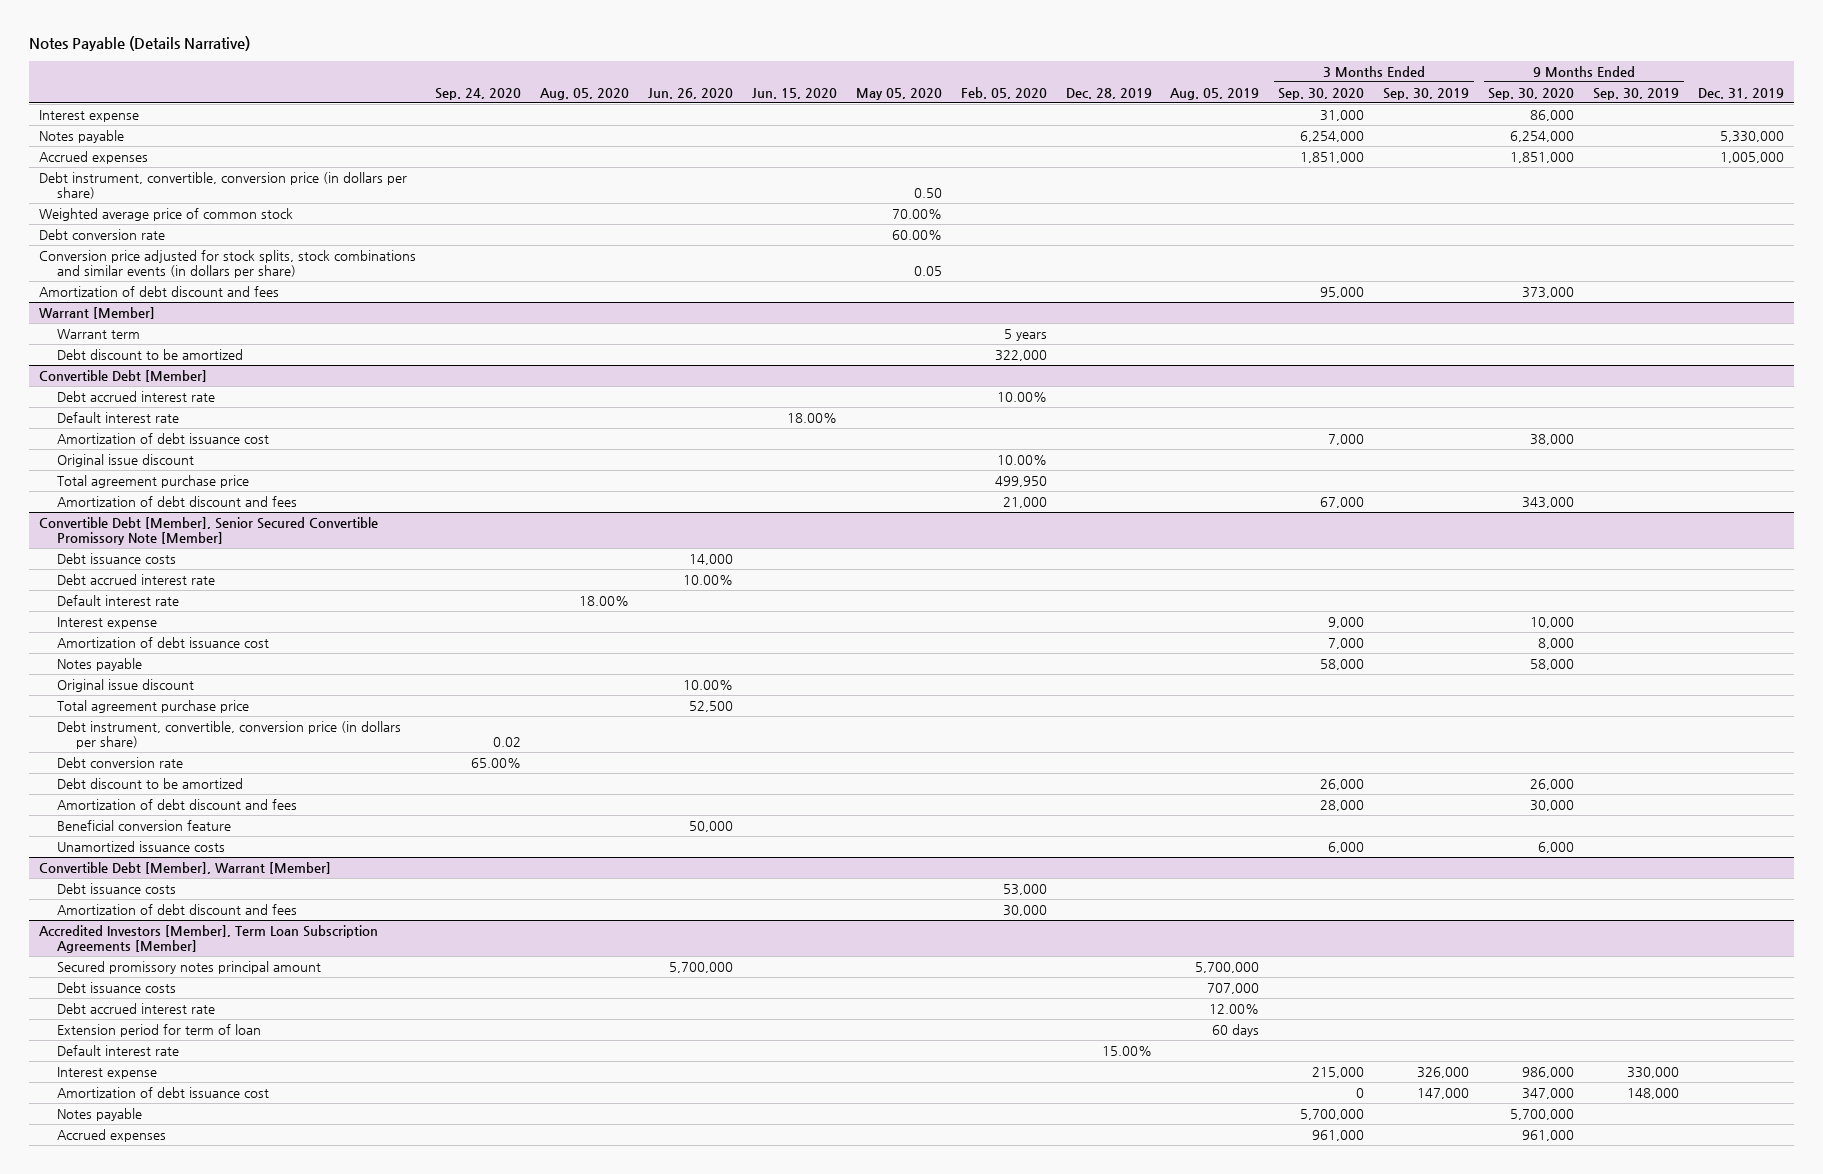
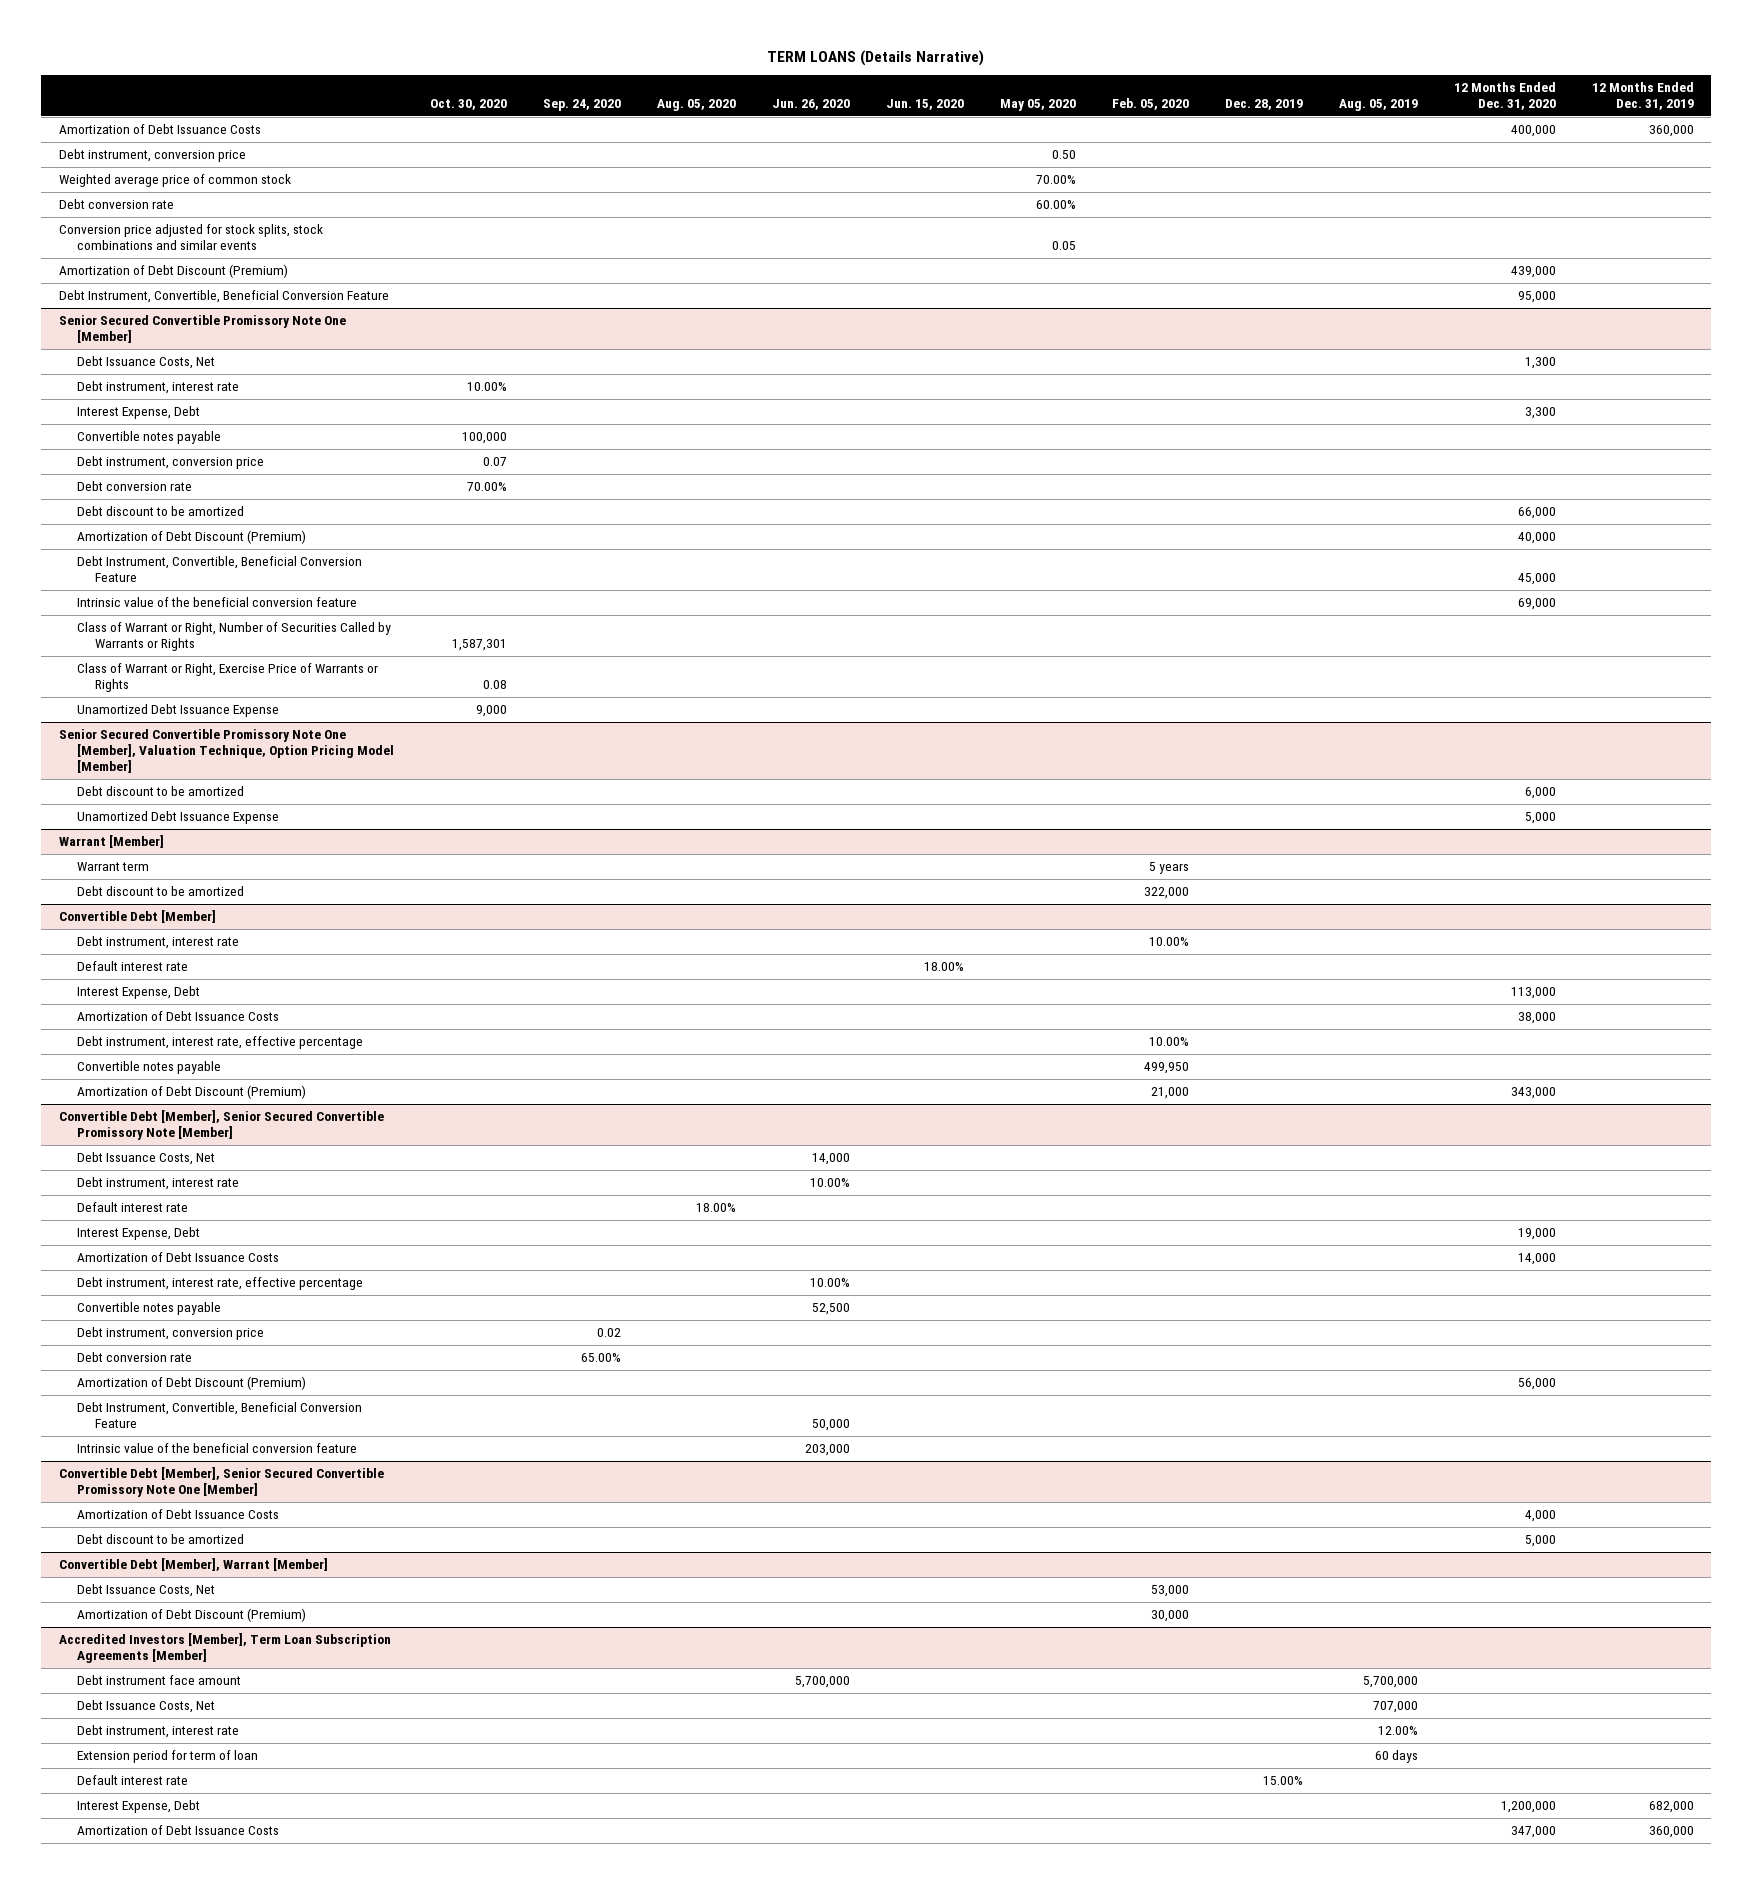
- Notes Payable (Details Narrative)
+ TERM LOANS (Details Narrative)
- | Sep. 24, 2020 | Aug. 05, 2020 | Jun. 26, 2020 | Jun. 15, 2020 | May 05, 2020 | Feb. 05, 2020 | Dec. 28, 2019 | Aug. 05, 2019 | 3 Months Ended Sep. 30, 2020 | 3 Months Ended Sep. 30, 2019 | 9 Months Ended Sep. 30, 2020 | 9 Months Ended Sep. 30, 2019 | Dec. 31, 2019
+ | Oct. 30, 2020 | Sep. 24, 2020 | Aug. 05, 2020 | Jun. 26, 2020 | Jun. 15, 2020 | May 05, 2020 | Feb. 05, 2020 | Dec. 28, 2019 | Aug. 05, 2019 | 12 Months Ended Dec. 31, 2020 | 12 Months Ended Dec. 31, 2019
- Interest expense | | | | | | | | | 31,000 | | 86,000 | |
- Notes payable | | | | | | | | | 6,254,000 | | 6,254,000 | | 5,330,000
- Accrued expenses | | | | | | | | | 1,851,000 | | 1,851,000 | | 1,005,000
- Debt instrument, convertible, conversion price (in dollars per share) | | | | | 0.50 | | | | | | | |
+ Amortization of Debt Issuance Costs | | | | | | | | | | 400,000 | 360,000
+ Debt instrument, conversion price | | | | | | 0.50 | | | | |
- Conversion price adjusted for stock splits, stock combinations and similar events (in dollars per share) | | | | | 0.05 | | | | | | | |
- Amortization of debt discount and fees | | | | | | | | | 95,000 | | 373,000 | |
+ Conversion price adjusted for stock splits, stock combinations and similar events | | | | | | 0.05 | | | | |
+ Amortization of Debt Discount (Premium) | | | | | | | | | | 439,000 |
+ Debt Instrument, Convertible, Beneficial Conversion Feature | | | | | | | | | | 95,000 |
+ Senior Secured Convertible Promissory Note One [Member]
+ Debt Issuance Costs, Net | | | | | | | | | | 1,300 |
+ Debt instrument, interest rate | 10.00% | | | | | | | | | |
+ Interest Expense, Debt | | | | | | | | | | 3,300 |
+ Convertible notes payable | 100,000 | | | | | | | | | |
+ Debt instrument, conversion price | 0.07 | | | | | | | | | |
+ Debt conversion rate | 70.00% | | | | | | | | | |
+ Debt discount to be amortized | | | | | | | | | | 66,000 |
+ Amortization of Debt Discount (Premium) | | | | | | | | | | 40,000 |
+ Debt Instrument, Convertible, Beneficial Conversion Feature | | | | | | | | | | 45,000 |
+ Intrinsic value of the beneficial conversion feature | | | | | | | | | | 69,000 |
+ Class of Warrant or Right, Number of Securities Called by Warrants or Rights | 1,587,301 | | | | | | | | | |
+ Class of Warrant or Right, Exercise Price of Warrants or Rights | 0.08 | | | | | | | | | |
+ Unamortized Debt Issuance Expense | 9,000 | | | | | | | | | |
+ Senior Secured Convertible Promissory Note One [Member], Valuation Technique, Option Pricing Model [Member]
+ Debt discount to be amortized | | | | | | | | | | 6,000 |
+ Unamortized Debt Issuance Expense | | | | | | | | | | 5,000 |
@ Convertible Debt [Member]
- Debt accrued interest rate | | | | | | 10.00% | | | | | | |
+ Debt instrument, interest rate | | | | | | | 10.00% | | | |
- Amortization of debt issuance cost | | | | | | | | | 7,000 | | 38,000 | |
- Original issue discount | | | | | | 10.00% | | | | | | |
- Total agreement purchase price | | | | | | 499,950 | | | | | | |
- Amortization of debt discount and fees | | | | | | 21,000 | | | 67,000 | | 343,000 | |
+ Interest Expense, Debt | | | | | | | | | | 113,000 |
+ Amortization of Debt Issuance Costs | | | | | | | | | | 38,000 |
+ Debt instrument, interest rate, effective percentage | | | | | | | 10.00% | | | |
+ Convertible notes payable | | | | | | | 499,950 | | | |
+ Amortization of Debt Discount (Premium) | | | | | | | 21,000 | | | 343,000 |
@ Convertible Debt [Member], Senior Secured Convertible Promissory Note [Member]
- Debt issuance costs | | | 14,000 | | | | | | | | | |
- Debt accrued interest rate | | | 10.00% | | | | | | | | | |
+ Debt Issuance Costs, Net | | | | 14,000 | | | | | | |
+ Debt instrument, interest rate | | | | 10.00% | | | | | | |
- Interest expense | | | | | | | | | 9,000 | | 10,000 | |
- Amortization of debt issuance cost | | | | | | | | | 7,000 | | 8,000 | |
- Notes payable | | | | | | | | | 58,000 | | 58,000 | |
- Original issue discount | | | 10.00% | | | | | | | | | |
- Total agreement purchase price | | | 52,500 | | | | | | | | | |
- Debt instrument, convertible, conversion price (in dollars per share) | 0.02 | | | | | | | | | | | |
+ Interest Expense, Debt | | | | | | | | | | 19,000 |
+ Amortization of Debt Issuance Costs | | | | | | | | | | 14,000 |
+ Debt instrument, interest rate, effective percentage | | | | 10.00% | | | | | | |
+ Convertible notes payable | | | | 52,500 | | | | | | |
+ Debt instrument, conversion price | | 0.02 | | | | | | | | |
- Debt discount to be amortized | | | | | | | | | 26,000 | | 26,000 | |
- Amortization of debt discount and fees | | | | | | | | | 28,000 | | 30,000 | |
- Beneficial conversion feature | | | 50,000 | | | | | | | | | |
- Unamortized issuance costs | | | | | | | | | 6,000 | | 6,000 | |
+ Amortization of Debt Discount (Premium) | | | | | | | | | | 56,000 |
+ Debt Instrument, Convertible, Beneficial Conversion Feature | | | | 50,000 | | | | | | |
+ Intrinsic value of the beneficial conversion feature | | | | 203,000 | | | | | | |
+ Convertible Debt [Member], Senior Secured Convertible Promissory Note One [Member]
+ Amortization of Debt Issuance Costs | | | | | | | | | | 4,000 |
+ Debt discount to be amortized | | | | | | | | | | 5,000 |
@ Convertible Debt [Member], Warrant [Member]
- Debt issuance costs | | | | | | 53,000 | | | | | | |
- Amortization of debt discount and fees | | | | | | 30,000 | | | | | | |
+ Debt Issuance Costs, Net | | | | | | | 53,000 | | | |
+ Amortization of Debt Discount (Premium) | | | | | | | 30,000 | | | |
@ Accredited Investors [Member], Term Loan Subscription Agreements [Member]
- Secured promissory notes principal amount | | | 5,700,000 | | | | | 5,700,000 | | | | |
- Debt issuance costs | | | | | | | | 707,000 | | | | |
- Debt accrued interest rate | | | | | | | | 12.00% | | | | |
+ Debt instrument face amount | | | | 5,700,000 | | | | | 5,700,000 | |
+ Debt Issuance Costs, Net | | | | | | | | | 707,000 | |
+ Debt instrument, interest rate | | | | | | | | | 12.00% | |
- Interest expense | | | | | | | | | 215,000 | 326,000 | 986,000 | 330,000 |
- Amortization of debt issuance cost | | | | | | | | | 0 | 147,000 | 347,000 | 148,000 |
- Notes payable | | | | | | | | | 5,700,000 | | 5,700,000 | |
- Accrued expenses | | | | | | | | | 961,000 | | 961,000 | |
+ Interest Expense, Debt | | | | | | | | | | 1,200,000 | 682,000
+ Amortization of Debt Issuance Costs | | | | | | | | | | 347,000 | 360,000

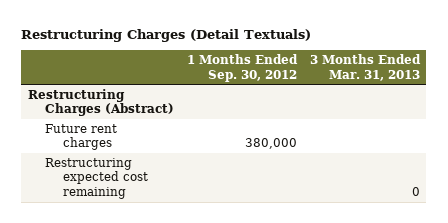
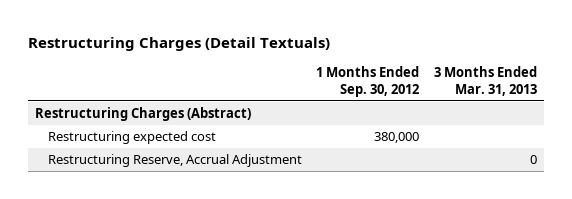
- Future rent charges | 380,000 |
- Restructuring expected cost remaining | | 0
+ Restructuring expected cost | 380,000 |
+ Restructuring Reserve, Accrual Adjustment | | 0

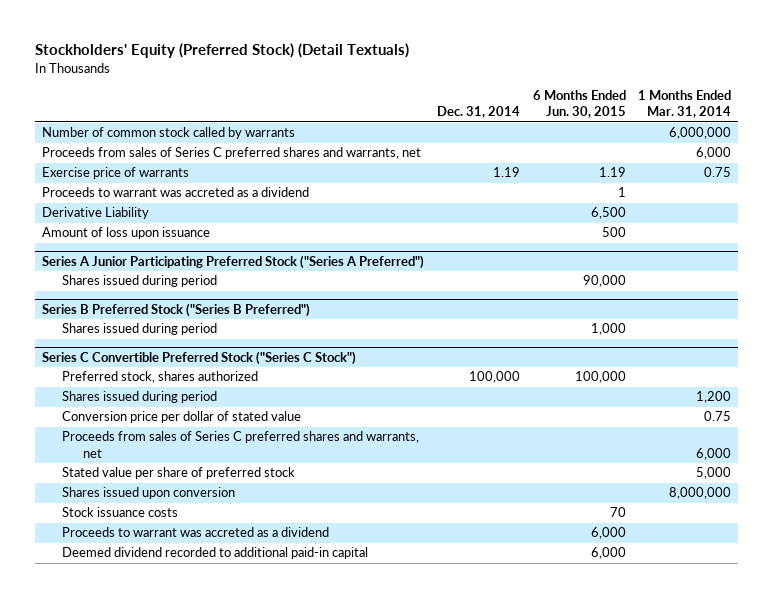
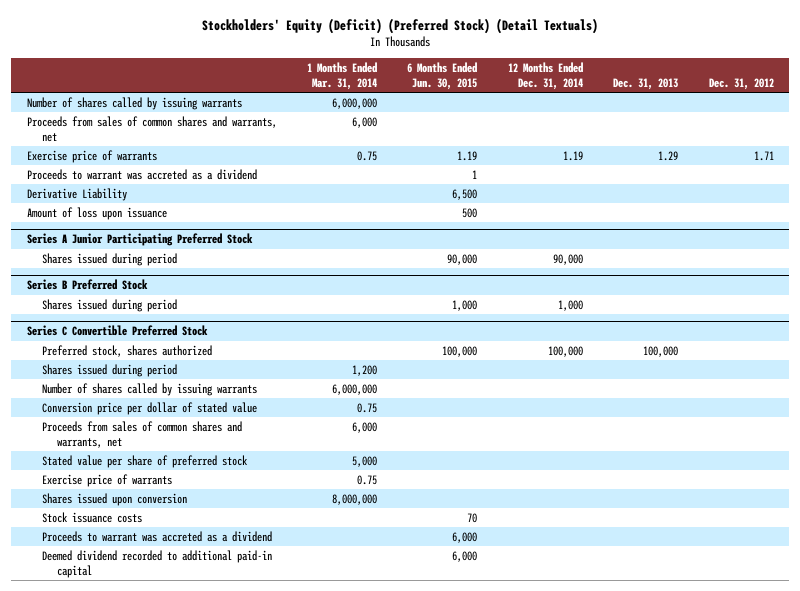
- Stockholders' Equity (Preferred Stock) (Detail Textuals)
+ Stockholders' Equity (Deficit) (Preferred Stock) (Detail Textuals)
- | Dec. 31, 2014 | 6 Months Ended Jun. 30, 2015 | 1 Months Ended Mar. 31, 2014
+ | 1 Months Ended Mar. 31, 2014 | 6 Months Ended Jun. 30, 2015 | 12 Months Ended Dec. 31, 2014 | Dec. 31, 2013 | Dec. 31, 2012
- Number of common stock called by warrants | | | 6,000,000
- Proceeds from sales of Series C preferred shares and warrants, net | | | 6,000
+ Number of shares called by issuing warrants | 6,000,000 | | | |
+ Proceeds from sales of common shares and warrants, net | 6,000 | | | |
- Series A Junior Participating Preferred Stock ("Series A Preferred")
+ Series A Junior Participating Preferred Stock
- Series B Preferred Stock ("Series B Preferred")
+ Series B Preferred Stock
- Series C Convertible Preferred Stock ("Series C Stock")
+ Series C Convertible Preferred Stock
+ Number of shares called by issuing warrants | 6,000,000 | | | |
- Proceeds from sales of Series C preferred shares and warrants, net | | | 6,000
+ Proceeds from sales of common shares and warrants, net | 6,000 | | | |
+ Exercise price of warrants | 0.75 | | | |

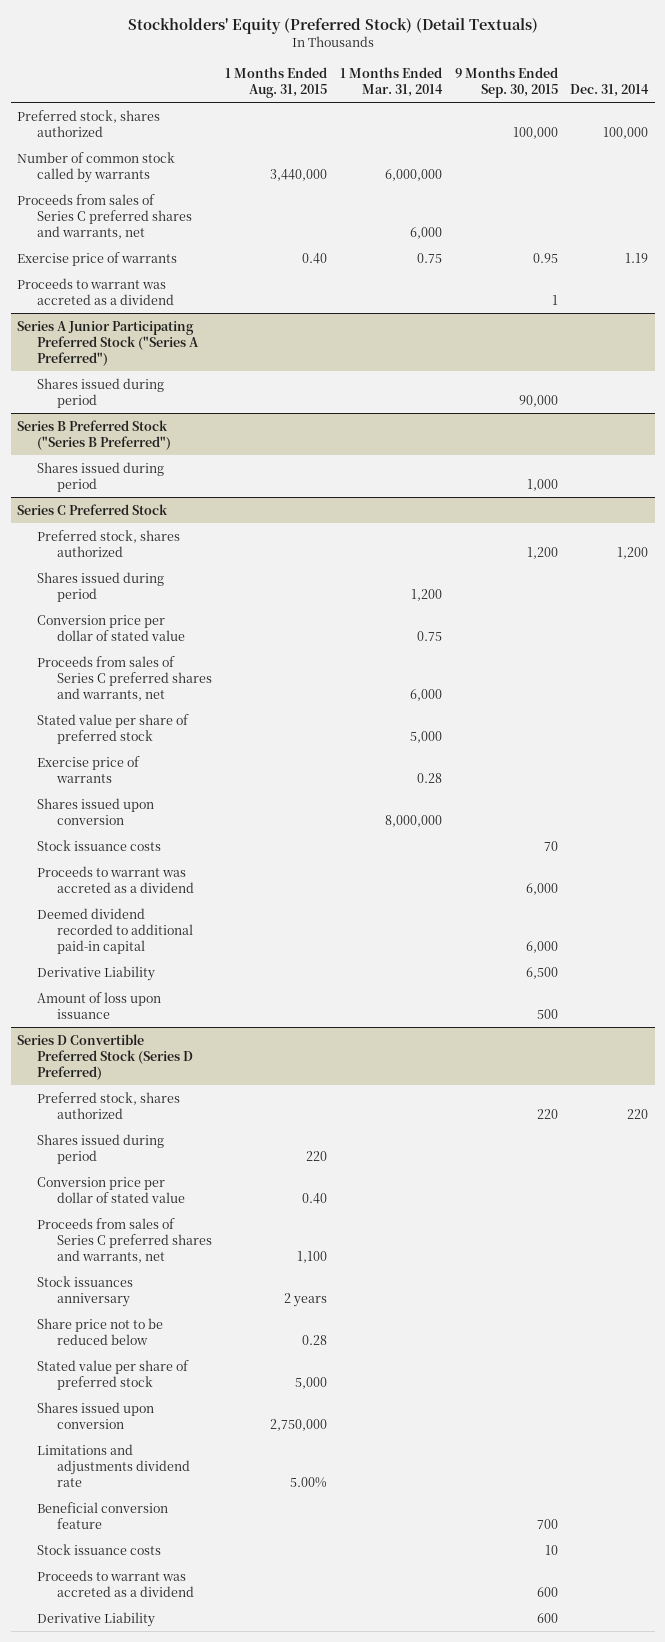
- Stockholders' Equity (Deficit) (Preferred Stock) (Detail Textuals)
+ Stockholders' Equity (Preferred Stock) (Detail Textuals)
- | 1 Months Ended Mar. 31, 2014 | 6 Months Ended Jun. 30, 2015 | 12 Months Ended Dec. 31, 2014 | Dec. 31, 2013 | Dec. 31, 2012
+ | 1 Months Ended Aug. 31, 2015 | 1 Months Ended Mar. 31, 2014 | 9 Months Ended Sep. 30, 2015 | Dec. 31, 2014
- Number of shares called by issuing warrants | 6,000,000 | | | |
- Proceeds from sales of common shares and warrants, net | 6,000 | | | |
+ Preferred stock, shares authorized | | | 100,000 | 100,000
+ Number of common stock called by warrants | 3,440,000 | 6,000,000 | |
+ Proceeds from sales of Series C preferred shares and warrants, net | | 6,000 | |
- Derivative Liability | | 6,500 | | |
- Amount of loss upon issuance | | 500 | | |
- Series A Junior Participating Preferred Stock
+ Series A Junior Participating Preferred Stock ("Series A Preferred")
- Series B Preferred Stock
+ Series B Preferred Stock ("Series B Preferred")
- Series C Convertible Preferred Stock
+ Series C Preferred Stock
- Number of shares called by issuing warrants | 6,000,000 | | | |
- Proceeds from sales of common shares and warrants, net | 6,000 | | | |
+ Proceeds from sales of Series C preferred shares and warrants, net | | 6,000 | |
- Exercise price of warrants | 0.75 | | | |
+ Exercise price of warrants | | 0.28 | |
+ Derivative Liability | | | 6,500 |
+ Amount of loss upon issuance | | | 500 |
+ Series D Convertible Preferred Stock (Series D Preferred)
+ Preferred stock, shares authorized | | | 220 | 220
+ Shares issued during period | 220 | | |
+ Conversion price per dollar of stated value | 0.40 | | |
+ Proceeds from sales of Series C preferred shares and warrants, net | 1,100 | | |
+ Stock issuances anniversary | 2 years | | |
+ Share price not to be reduced below | 0.28 | | |
+ Stated value per share of preferred stock | 5,000 | | |
+ Shares issued upon conversion | 2,750,000 | | |
+ Limitations and adjustments dividend rate | 5.00% | | |
+ Beneficial conversion feature | | | 700 |
+ Stock issuance costs | | | 10 |
+ Proceeds to warrant was accreted as a dividend | | | 600 |
+ Derivative Liability | | | 600 |

